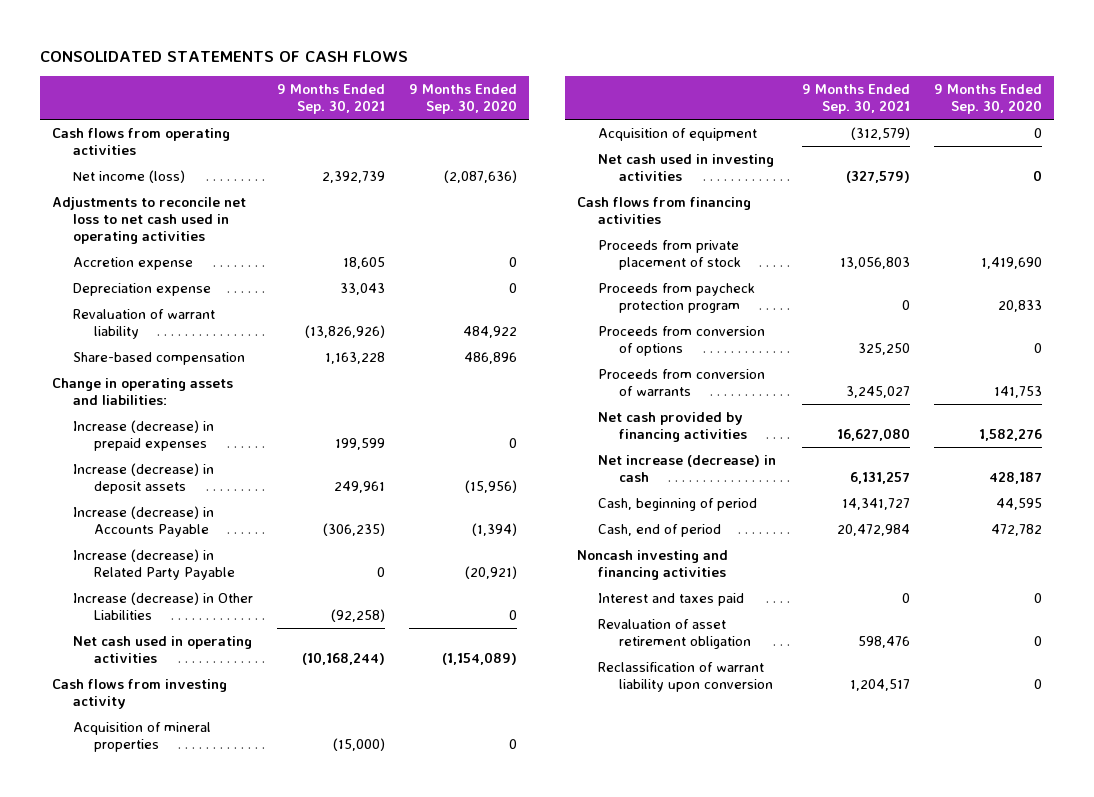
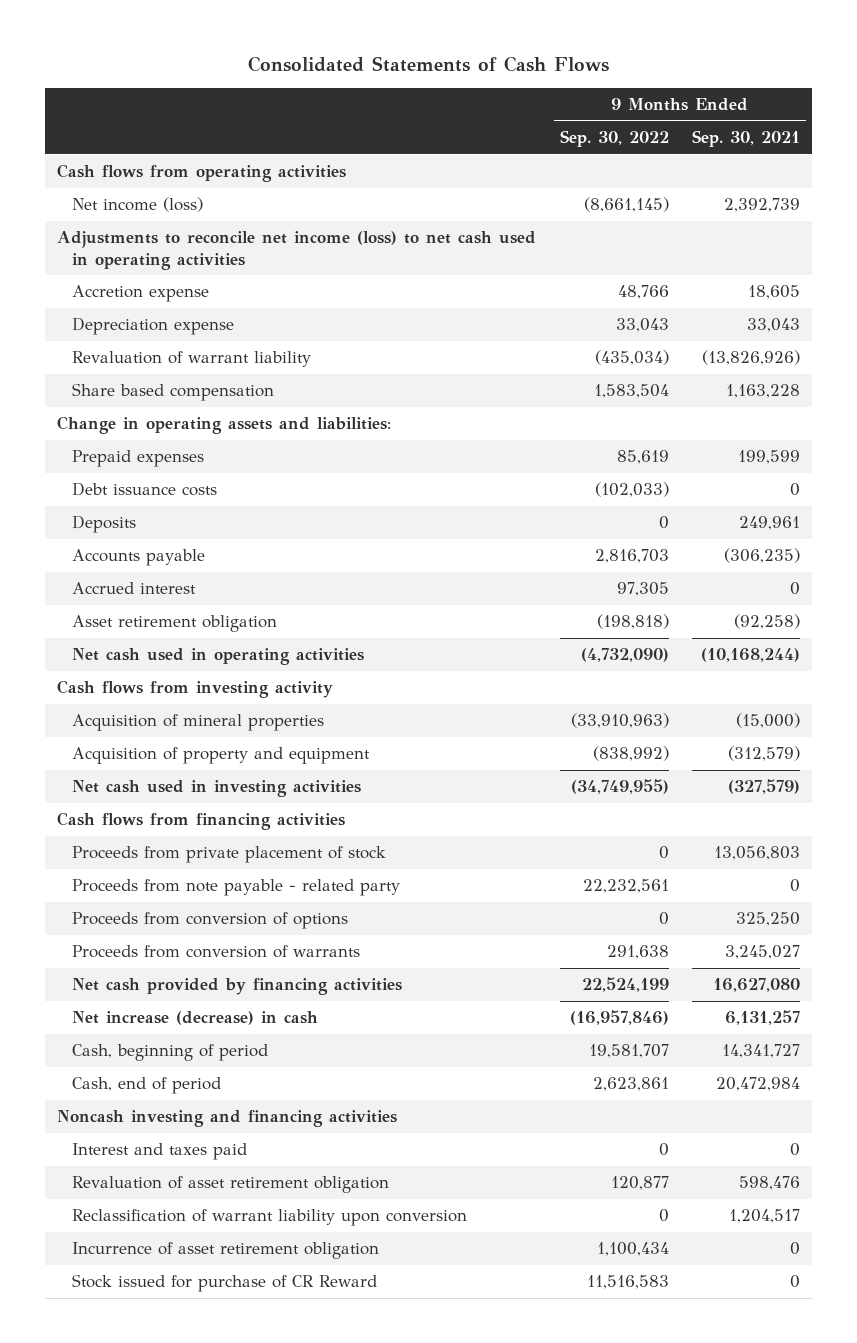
- CONSOLIDATED STATEMENTS OF CASH FLOWS
+ Consolidated Statements of Cash Flows
- | 9 Months Ended Sep. 30, 2021 | 9 Months Ended Sep. 30, 2020
+ | 9 Months Ended Sep. 30, 2022 | 9 Months Ended Sep. 30, 2021
- Adjustments to reconcile net loss to net cash used in operating activities
+ Adjustments to reconcile net income (loss) to net cash used in operating activities
- Share-based compensation | 1,163,228 | 486,896
+ Share based compensation | 1,583,504 | 1,163,228
- Increase (decrease) in prepaid expenses | 199,599 | 0
- Increase (decrease) in deposit assets | 249,961 | (15,956)
- Increase (decrease) in Accounts Payable | (306,235) | (1,394)
- Increase (decrease) in Related Party Payable | 0 | (20,921)
- Increase (decrease) in Other Liabilities | (92,258) | 0
+ Prepaid expenses | 85,619 | 199,599
+ Debt issuance costs | (102,033) | 0
+ Deposits | 0 | 249,961
+ Accounts payable | 2,816,703 | (306,235)
+ Accrued interest | 97,305 | 0
+ Asset retirement obligation | (198,818) | (92,258)
- Acquisition of equipment | (312,579) | 0
+ Acquisition of property and equipment | (838,992) | (312,579)
- Proceeds from paycheck protection program | 0 | 20,833
+ Proceeds from note payable - related party | 22,232,561 | 0
+ Incurrence of asset retirement obligation | 1,100,434 | 0
+ Stock issued for purchase of CR Reward | 11,516,583 | 0

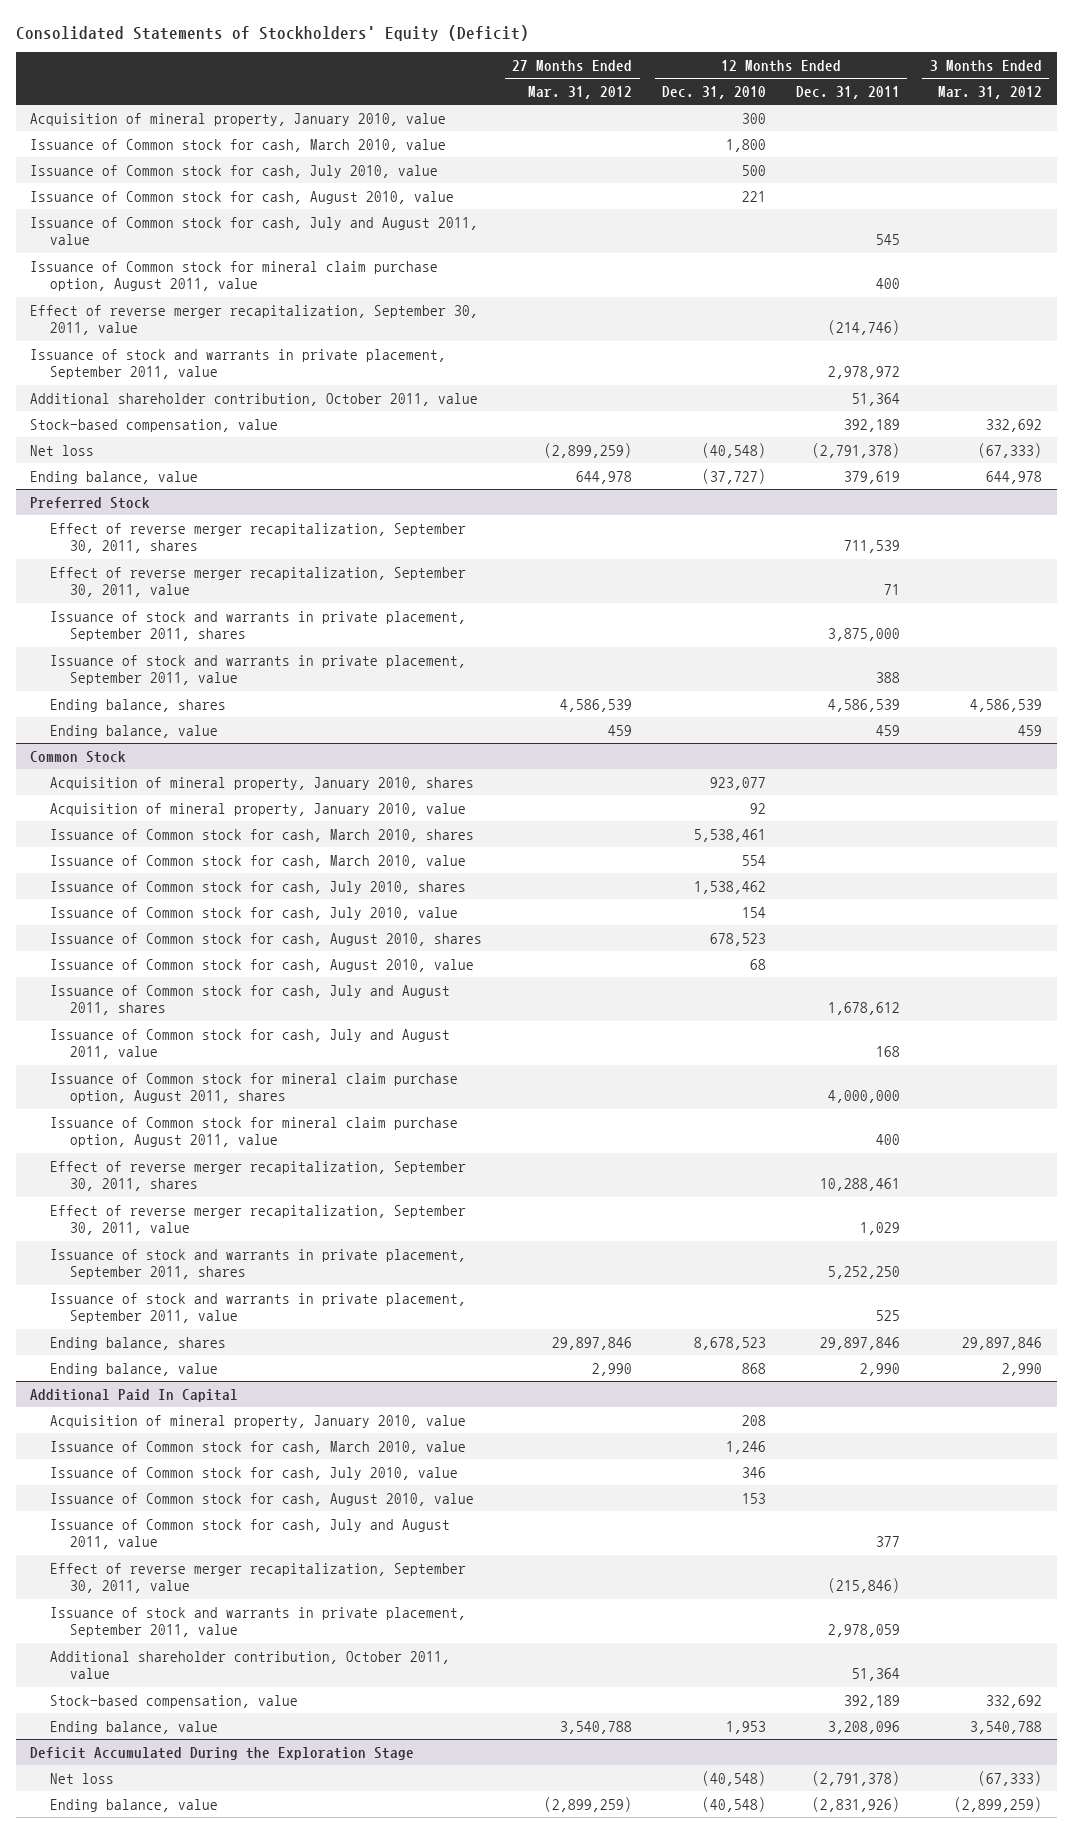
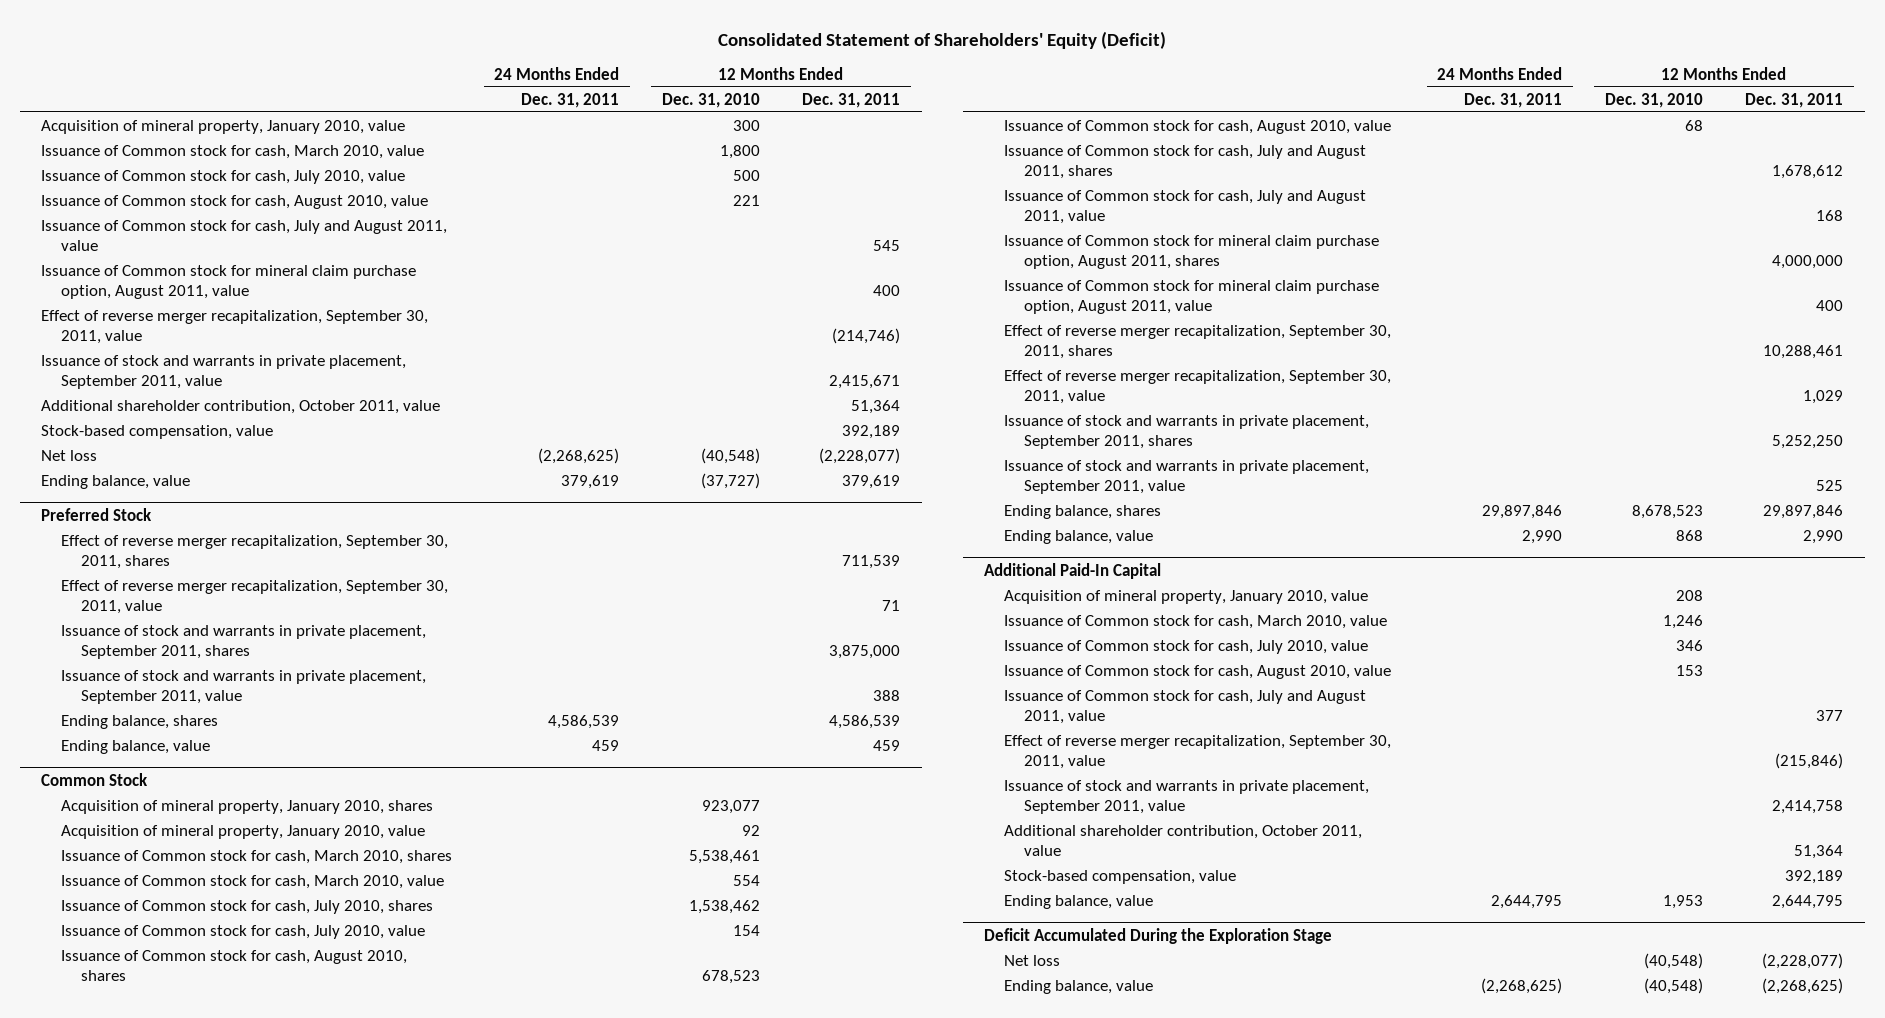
- Consolidated Statements of Stockholders' Equity (Deficit)
+ Consolidated Statement of Shareholders' Equity (Deficit)
- | 27 Months Ended Mar. 31, 2012 | 12 Months Ended Dec. 31, 2010 | 12 Months Ended Dec. 31, 2011 | 3 Months Ended Mar. 31, 2012
+ | 24 Months Ended Dec. 31, 2011 | 12 Months Ended Dec. 31, 2010 | 12 Months Ended Dec. 31, 2011
- Issuance of stock and warrants in private placement, September 2011, value | | | 2,978,972 |
+ Issuance of stock and warrants in private placement, September 2011, value | | | 2,415,671
- Net loss | (2,899,259) | (40,548) | (2,791,378) | (67,333)
+ Net loss | (2,268,625) | (40,548) | (2,228,077)
- Additional Paid In Capital
+ Additional Paid-In Capital
- Issuance of stock and warrants in private placement, September 2011, value | | | 2,978,059 |
+ Issuance of stock and warrants in private placement, September 2011, value | | | 2,414,758
- Ending balance, value | 3,540,788 | 1,953 | 3,208,096 | 3,540,788
+ Ending balance, value | 2,644,795 | 1,953 | 2,644,795
@ Deficit Accumulated During the Exploration Stage
- Net loss | | (40,548) | (2,791,378) | (67,333)
- Ending balance, value | (2,899,259) | (40,548) | (2,831,926) | (2,899,259)
+ Net loss | | (40,548) | (2,228,077)
+ Ending balance, value | (2,268,625) | (40,548) | (2,268,625)

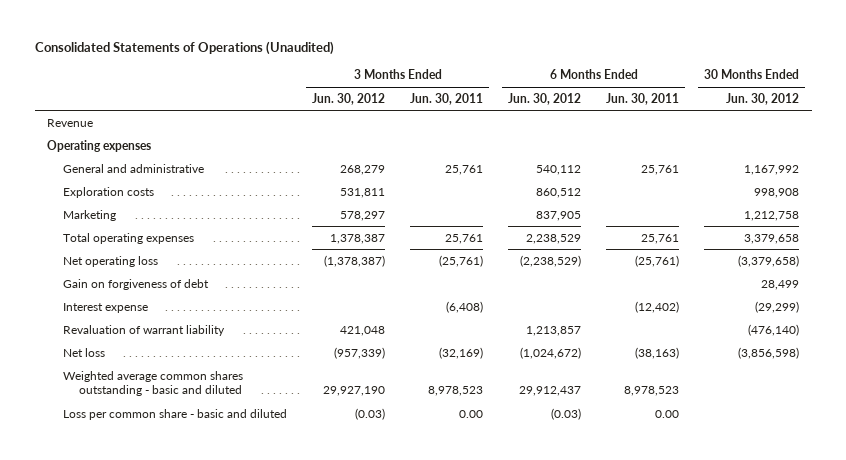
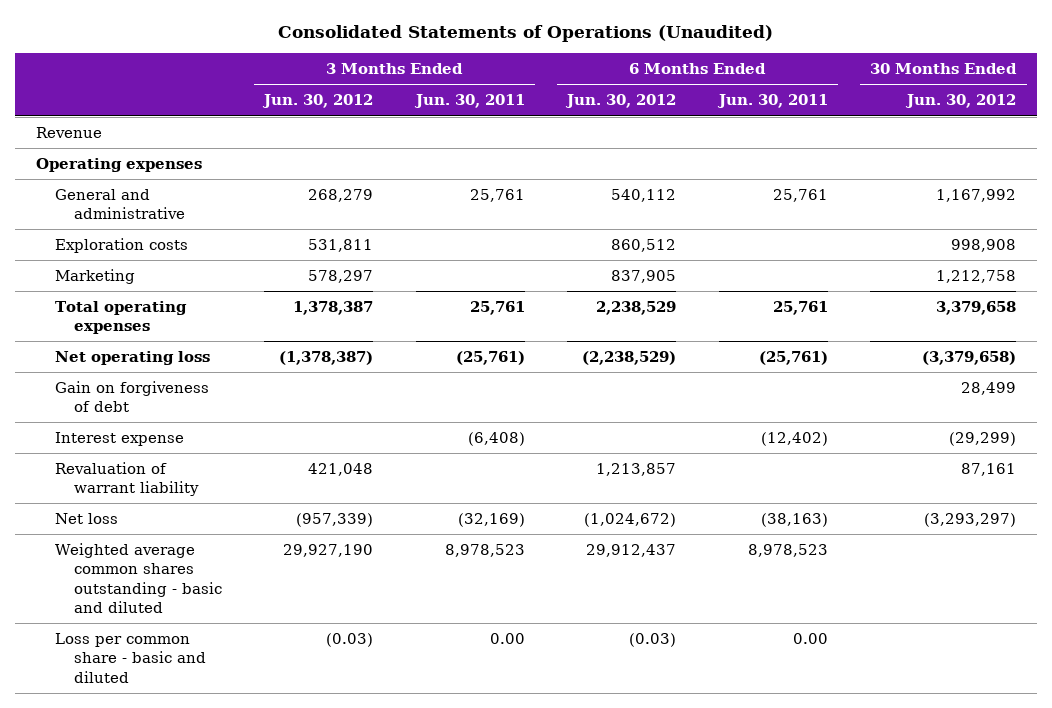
- Revaluation of warrant liability | 421,048 | | 1,213,857 | | (476,140)
- Net loss | (957,339) | (32,169) | (1,024,672) | (38,163) | (3,856,598)
+ Revaluation of warrant liability | 421,048 | | 1,213,857 | | 87,161
+ Net loss | (957,339) | (32,169) | (1,024,672) | (38,163) | (3,293,297)

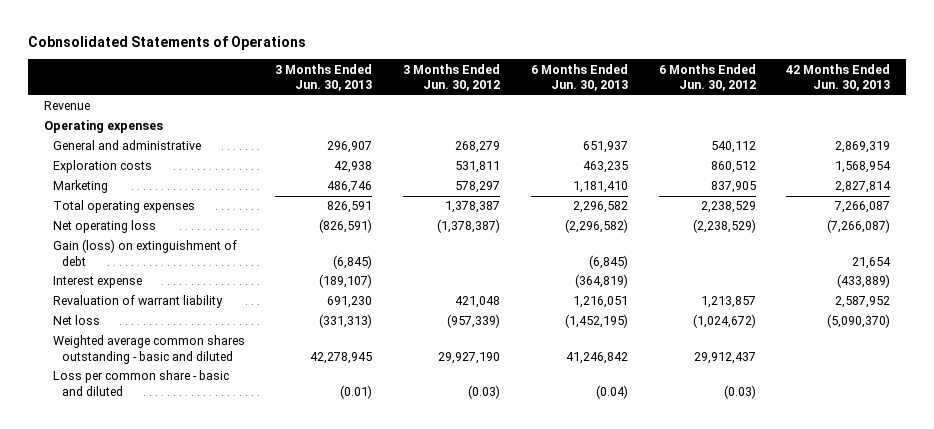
- Consolidated Statements of Operations (Unaudited)
+ Cobnsolidated Statements of Operations
- | 3 Months Ended Jun. 30, 2012 | 3 Months Ended Jun. 30, 2011 | 6 Months Ended Jun. 30, 2012 | 6 Months Ended Jun. 30, 2011 | 30 Months Ended Jun. 30, 2012
+ | 3 Months Ended Jun. 30, 2013 | 3 Months Ended Jun. 30, 2012 | 6 Months Ended Jun. 30, 2013 | 6 Months Ended Jun. 30, 2012 | 42 Months Ended Jun. 30, 2013
- Gain on forgiveness of debt | | | | | 28,499
+ Gain (loss) on extinguishment of debt | (6,845) | | (6,845) | | 21,654

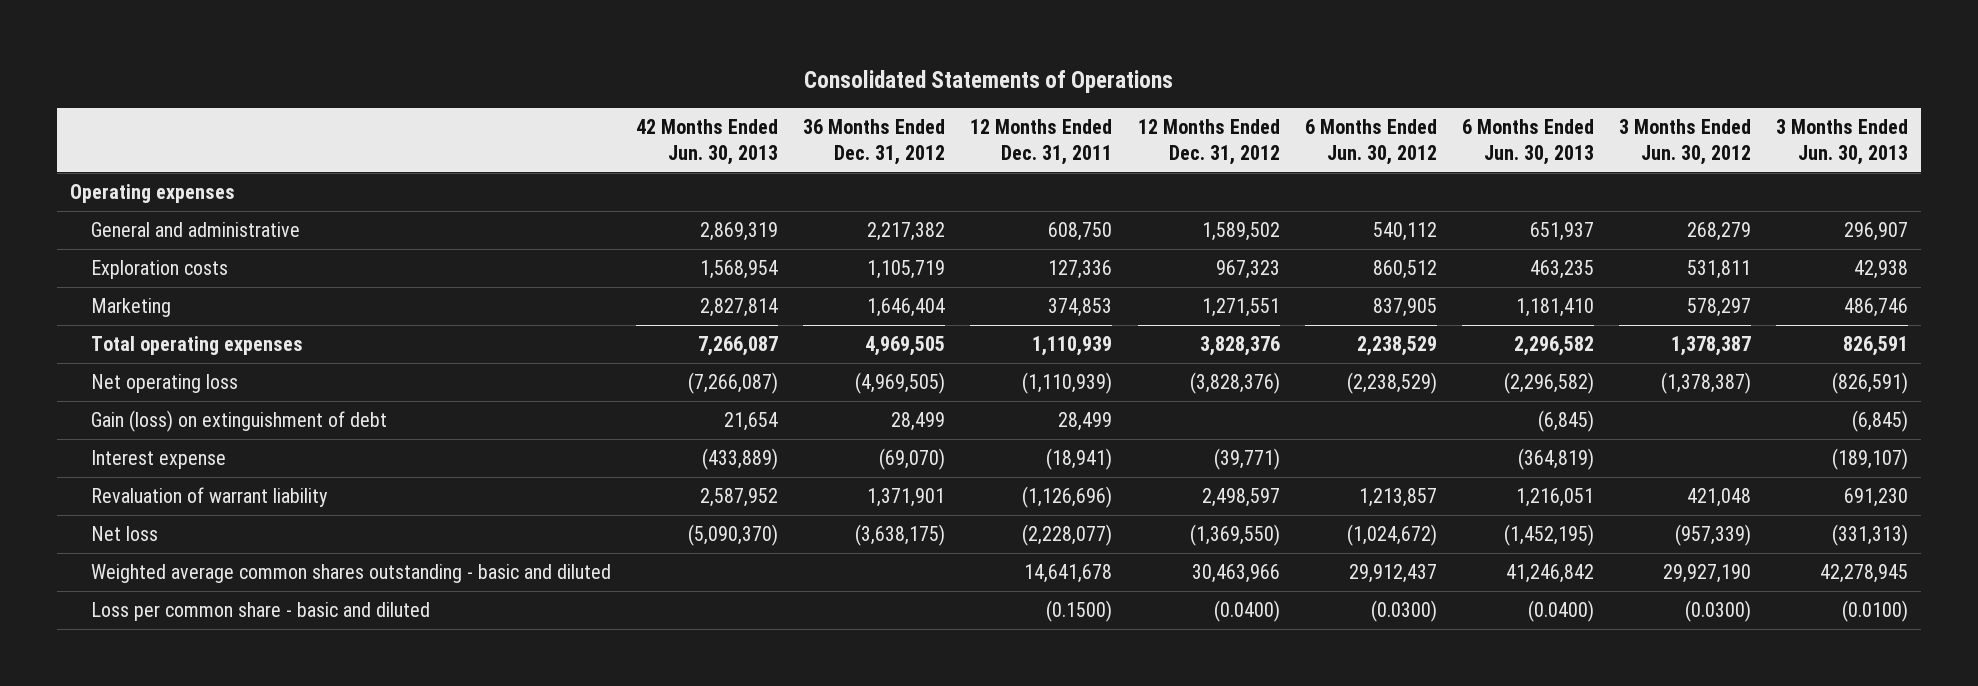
- Cobnsolidated Statements of Operations
+ Consolidated Statements of Operations
- | 3 Months Ended Jun. 30, 2013 | 3 Months Ended Jun. 30, 2012 | 6 Months Ended Jun. 30, 2013 | 6 Months Ended Jun. 30, 2012 | 42 Months Ended Jun. 30, 2013
+ | 42 Months Ended Jun. 30, 2013 | 36 Months Ended Dec. 31, 2012 | 12 Months Ended Dec. 31, 2011 | 12 Months Ended Dec. 31, 2012 | 6 Months Ended Jun. 30, 2012 | 6 Months Ended Jun. 30, 2013 | 3 Months Ended Jun. 30, 2012 | 3 Months Ended Jun. 30, 2013
- Revenue
- Loss per common share - basic and diluted | (0.01) | (0.03) | (0.04) | (0.03) |
+ Loss per common share - basic and diluted | | | (0.1500) | (0.0400) | (0.0300) | (0.0400) | (0.0300) | (0.0100)

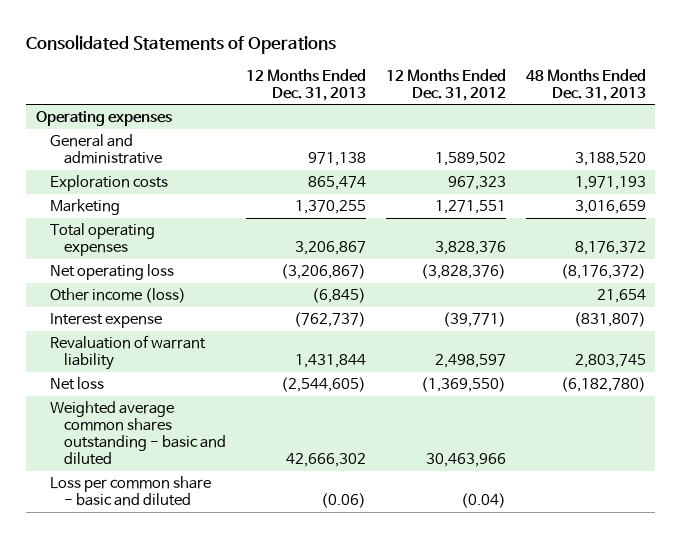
- | 42 Months Ended Jun. 30, 2013 | 36 Months Ended Dec. 31, 2012 | 12 Months Ended Dec. 31, 2011 | 12 Months Ended Dec. 31, 2012 | 6 Months Ended Jun. 30, 2012 | 6 Months Ended Jun. 30, 2013 | 3 Months Ended Jun. 30, 2012 | 3 Months Ended Jun. 30, 2013
+ | 12 Months Ended Dec. 31, 2013 | 12 Months Ended Dec. 31, 2012 | 48 Months Ended Dec. 31, 2013
- Gain (loss) on extinguishment of debt | 21,654 | 28,499 | 28,499 | | | (6,845) | | (6,845)
+ Other income (loss) | (6,845) | | 21,654
- Loss per common share - basic and diluted | | | (0.1500) | (0.0400) | (0.0300) | (0.0400) | (0.0300) | (0.0100)
+ Loss per common share - basic and diluted | (0.06) | (0.04) |

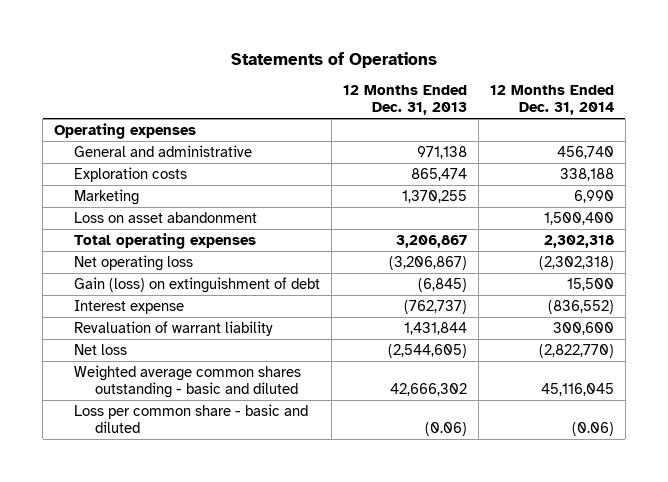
- Consolidated Statements of Operations
+ Statements of Operations
- | 12 Months Ended Dec. 31, 2013 | 12 Months Ended Dec. 31, 2012 | 48 Months Ended Dec. 31, 2013
+ | 12 Months Ended Dec. 31, 2013 | 12 Months Ended Dec. 31, 2014
+ Loss on asset abandonment | | 1,500,400
- Other income (loss) | (6,845) | | 21,654
+ Gain (loss) on extinguishment of debt | (6,845) | 15,500

